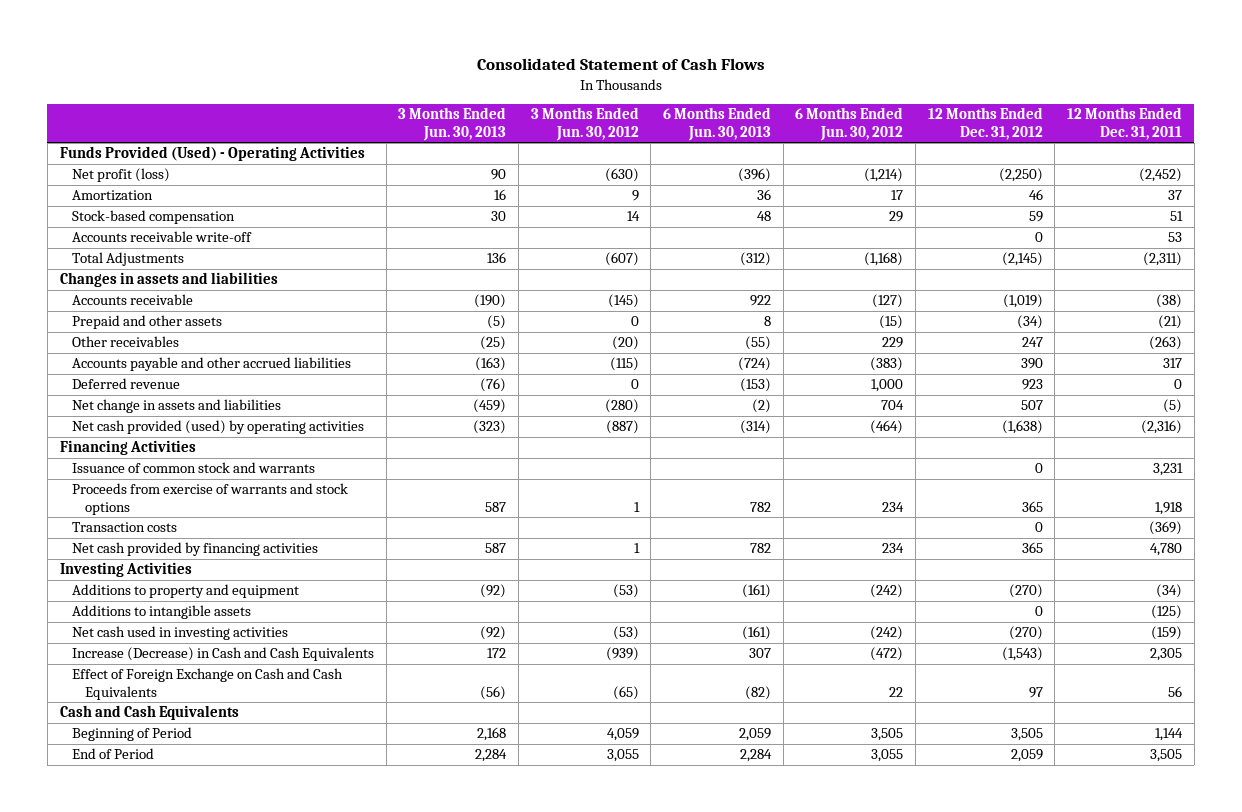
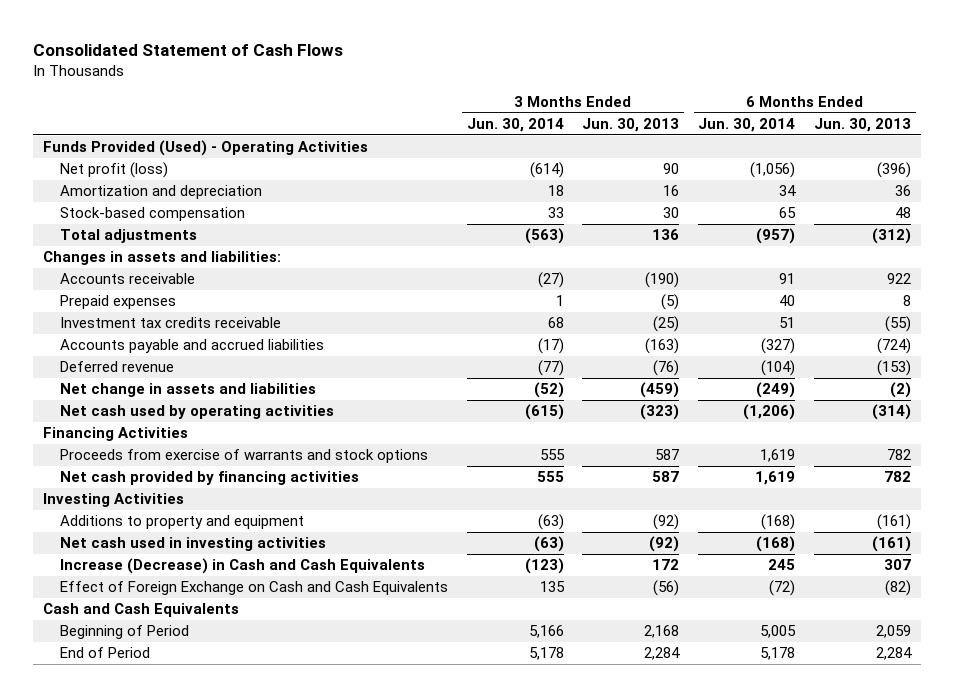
- | 3 Months Ended Jun. 30, 2013 | 3 Months Ended Jun. 30, 2012 | 6 Months Ended Jun. 30, 2013 | 6 Months Ended Jun. 30, 2012 | 12 Months Ended Dec. 31, 2012 | 12 Months Ended Dec. 31, 2011
+ | 3 Months Ended Jun. 30, 2014 | 3 Months Ended Jun. 30, 2013 | 6 Months Ended Jun. 30, 2014 | 6 Months Ended Jun. 30, 2013
- Amortization | 16 | 9 | 36 | 17 | 46 | 37
+ Amortization and depreciation | 18 | 16 | 34 | 36
- Accounts receivable write-off | | | | | 0 | 53
- Total Adjustments | 136 | (607) | (312) | (1,168) | (2,145) | (2,311)
- Changes in assets and liabilities
+ Total adjustments | (563) | 136 | (957) | (312)
+ Changes in assets and liabilities:
- Prepaid and other assets | (5) | 0 | 8 | (15) | (34) | (21)
- Other receivables | (25) | (20) | (55) | 229 | 247 | (263)
- Accounts payable and other accrued liabilities | (163) | (115) | (724) | (383) | 390 | 317
+ Prepaid expenses | 1 | (5) | 40 | 8
+ Investment tax credits receivable | 68 | (25) | 51 | (55)
+ Accounts payable and accrued liabilities | (17) | (163) | (327) | (724)
- Net cash provided (used) by operating activities | (323) | (887) | (314) | (464) | (1,638) | (2,316)
+ Net cash used by operating activities | (615) | (323) | (1,206) | (314)
- Issuance of common stock and warrants | | | | | 0 | 3,231
- Transaction costs | | | | | 0 | (369)
- Additions to intangible assets | | | | | 0 | (125)

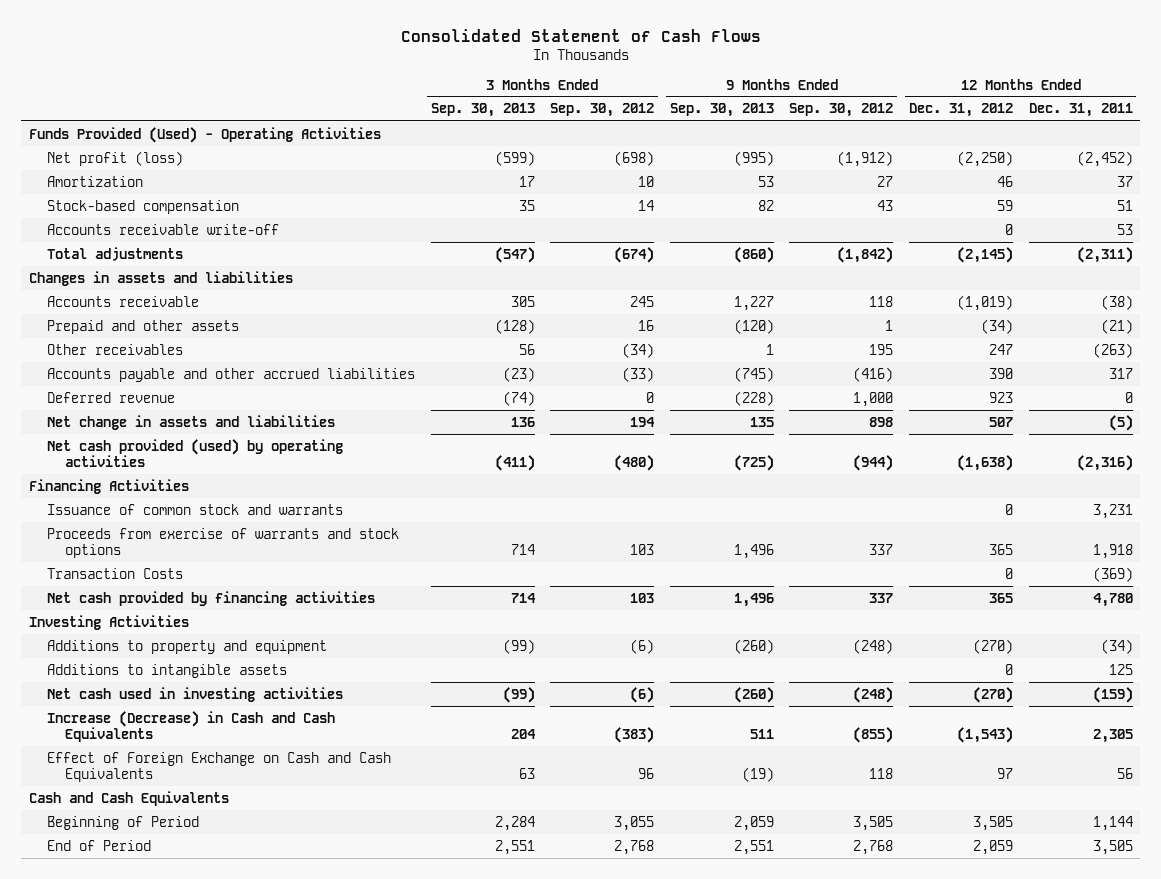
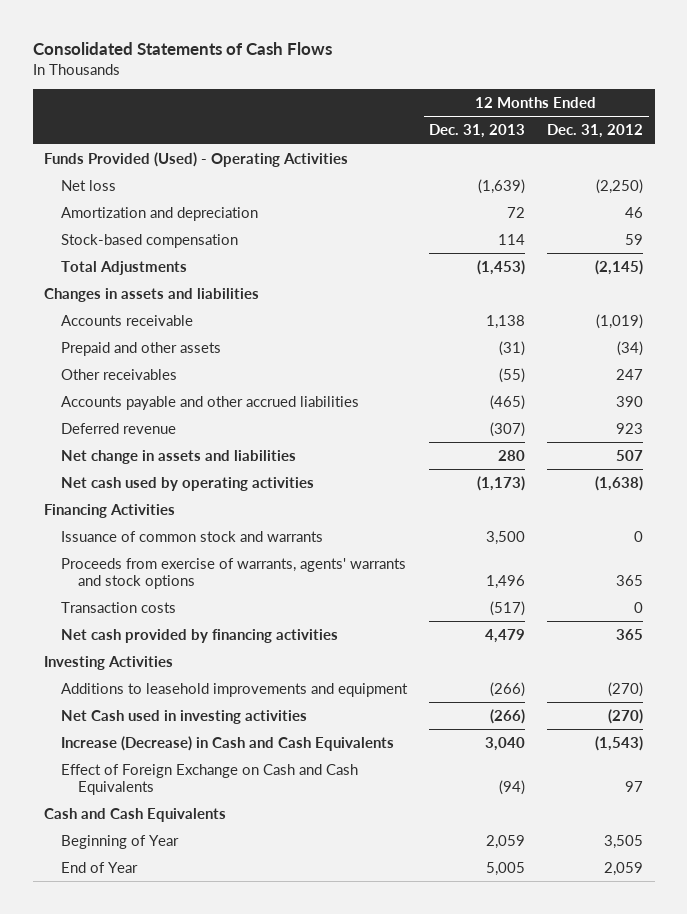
- Consolidated Statement of Cash Flows
+ Consolidated Statements of Cash Flows
- | 3 Months Ended Sep. 30, 2013 | 3 Months Ended Sep. 30, 2012 | 9 Months Ended Sep. 30, 2013 | 9 Months Ended Sep. 30, 2012 | 12 Months Ended Dec. 31, 2012 | 12 Months Ended Dec. 31, 2011
+ | 12 Months Ended Dec. 31, 2013 | 12 Months Ended Dec. 31, 2012
- Net profit (loss) | (599) | (698) | (995) | (1,912) | (2,250) | (2,452)
- Amortization | 17 | 10 | 53 | 27 | 46 | 37
+ Net loss | (1,639) | (2,250)
+ Amortization and depreciation | 72 | 46
- Accounts receivable write-off | | | | | 0 | 53
- Total adjustments | (547) | (674) | (860) | (1,842) | (2,145) | (2,311)
+ Total Adjustments | (1,453) | (2,145)
- Net cash provided (used) by operating activities | (411) | (480) | (725) | (944) | (1,638) | (2,316)
+ Net cash used by operating activities | (1,173) | (1,638)
- Proceeds from exercise of warrants and stock options | 714 | 103 | 1,496 | 337 | 365 | 1,918
- Transaction Costs | | | | | 0 | (369)
+ Proceeds from exercise of warrants, agents' warrants and stock options | 1,496 | 365
+ Transaction costs | (517) | 0
- Additions to property and equipment | (99) | (6) | (260) | (248) | (270) | (34)
- Additions to intangible assets | | | | | 0 | 125
- Net cash used in investing activities | (99) | (6) | (260) | (248) | (270) | (159)
+ Additions to leasehold improvements and equipment | (266) | (270)
+ Net Cash used in investing activities | (266) | (270)
- Beginning of Period | 2,284 | 3,055 | 2,059 | 3,505 | 3,505 | 1,144
- End of Period | 2,551 | 2,768 | 2,551 | 2,768 | 2,059 | 3,505
+ Beginning of Year | 2,059 | 3,505
+ End of Year | 5,005 | 2,059

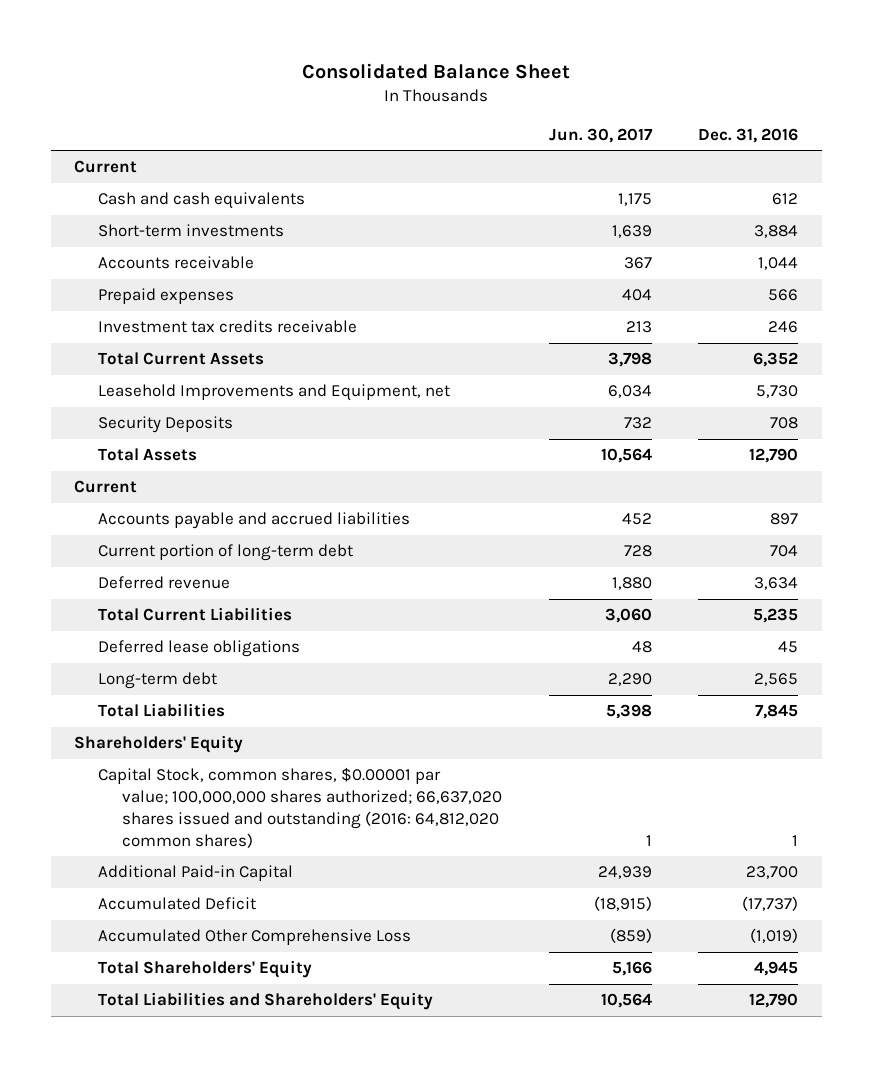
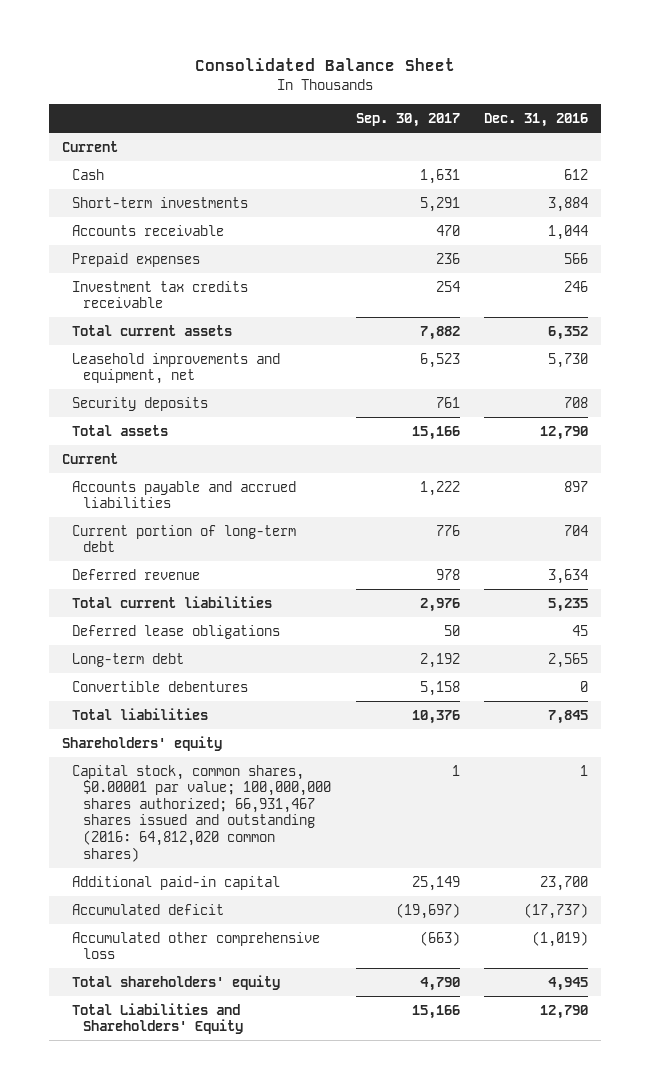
- | Jun. 30, 2017 | Dec. 31, 2016
+ | Sep. 30, 2017 | Dec. 31, 2016
- Cash and cash equivalents | 1,175 | 612
+ Cash | 1,631 | 612
- Total Current Assets | 3,798 | 6,352
- Leasehold Improvements and Equipment, net | 6,034 | 5,730
- Security Deposits | 732 | 708
- Total Assets | 10,564 | 12,790
+ Total current assets | 7,882 | 6,352
+ Leasehold improvements and equipment, net | 6,523 | 5,730
+ Security deposits | 761 | 708
+ Total assets | 15,166 | 12,790
- Total Current Liabilities | 3,060 | 5,235
+ Total current liabilities | 2,976 | 5,235
- Total Liabilities | 5,398 | 7,845
- Shareholders' Equity
- Capital Stock, common shares, $0.00001 par value; 100,000,000 shares authorized; 66,637,020 shares issued and outstanding (2016: 64,812,020 common shares) | 1 | 1
- Additional Paid-in Capital | 24,939 | 23,700
- Accumulated Deficit | (18,915) | (17,737)
- Accumulated Other Comprehensive Loss | (859) | (1,019)
- Total Shareholders' Equity | 5,166 | 4,945
+ Convertible debentures | 5,158 | 0
+ Total liabilities | 10,376 | 7,845
+ Shareholders' equity
+ Capital stock, common shares, $0.00001 par value; 100,000,000 shares authorized; 66,931,467 shares issued and outstanding (2016: 64,812,020 common shares) | 1 | 1
+ Additional paid-in capital | 25,149 | 23,700
+ Accumulated deficit | (19,697) | (17,737)
+ Accumulated other comprehensive loss | (663) | (1,019)
+ Total shareholders' equity | 4,790 | 4,945

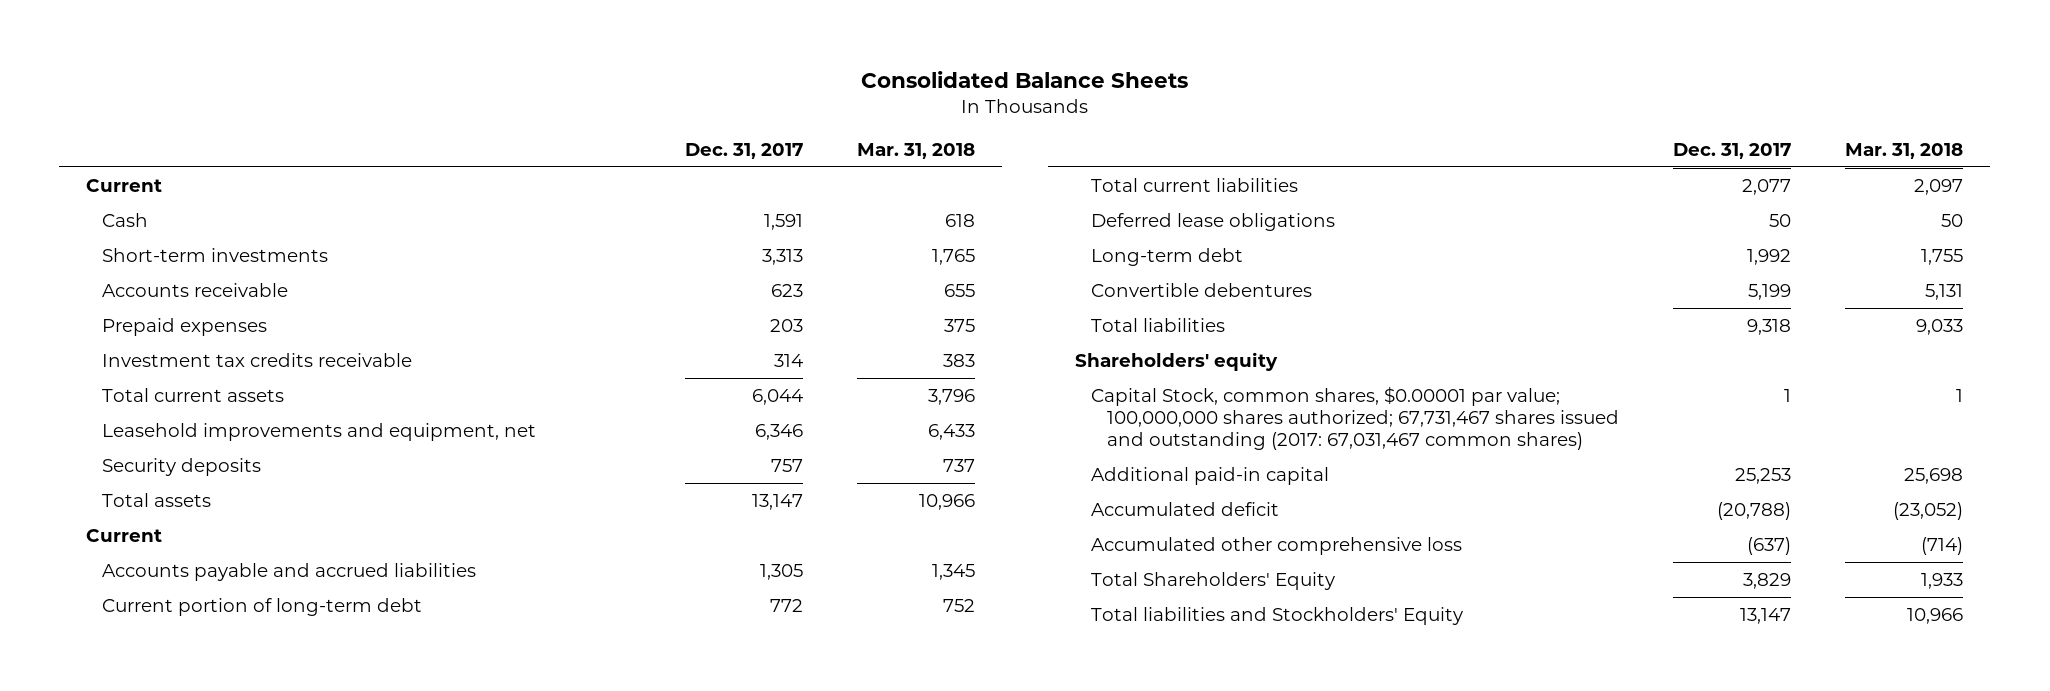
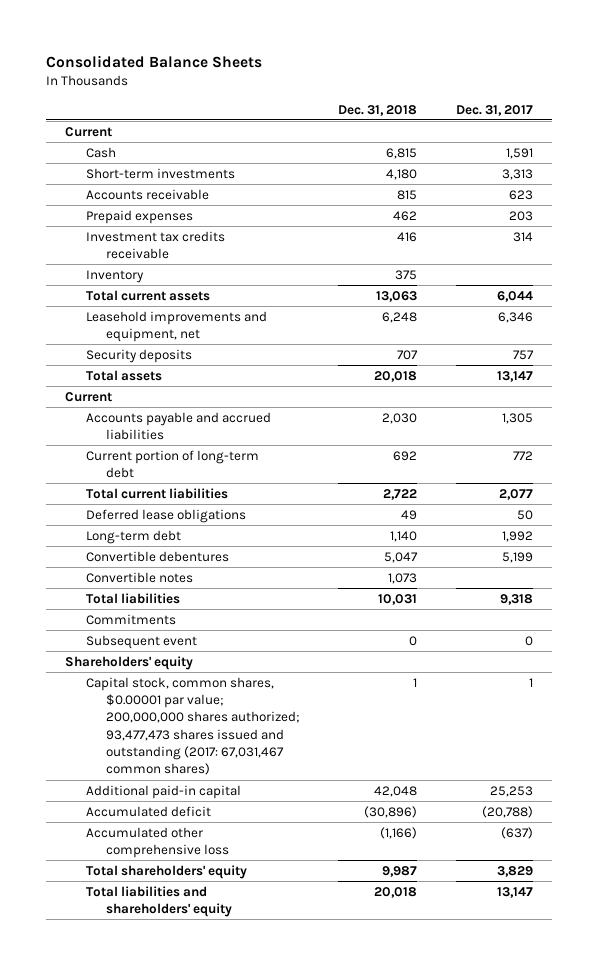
- | Dec. 31, 2017 | Mar. 31, 2018
+ | Dec. 31, 2018 | Dec. 31, 2017
+ Inventory | 375 |
+ Convertible notes | 1,073 |
+ Commitments
+ Subsequent event | 0 | 0
- Capital Stock, common shares, $0.00001 par value; 100,000,000 shares authorized; 67,731,467 shares issued and outstanding (2017: 67,031,467 common shares) | 1 | 1
+ Capital stock, common shares, $0.00001 par value; 200,000,000 shares authorized; 93,477,473 shares issued and outstanding (2017: 67,031,467 common shares) | 1 | 1
- Total Shareholders' Equity | 3,829 | 1,933
- Total liabilities and Stockholders' Equity | 13,147 | 10,966
+ Total shareholders' equity | 9,987 | 3,829
+ Total liabilities and shareholders' equity | 20,018 | 13,147

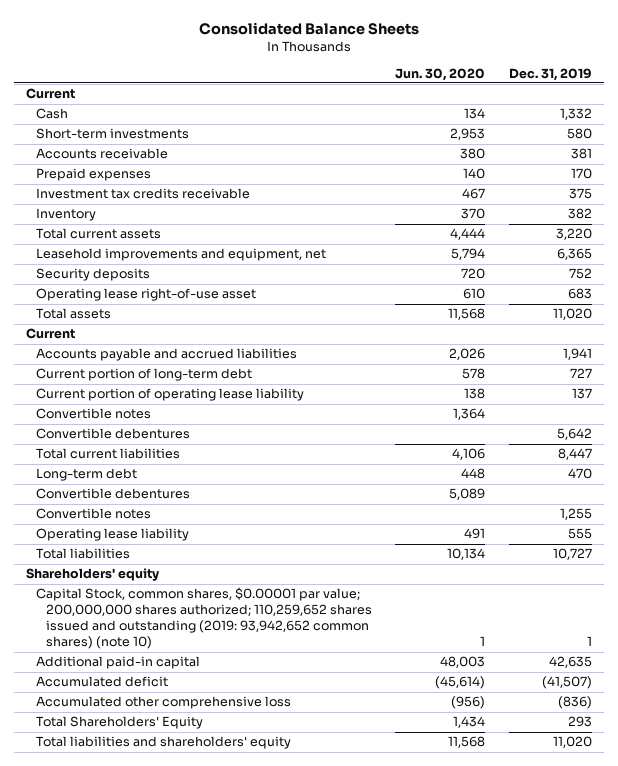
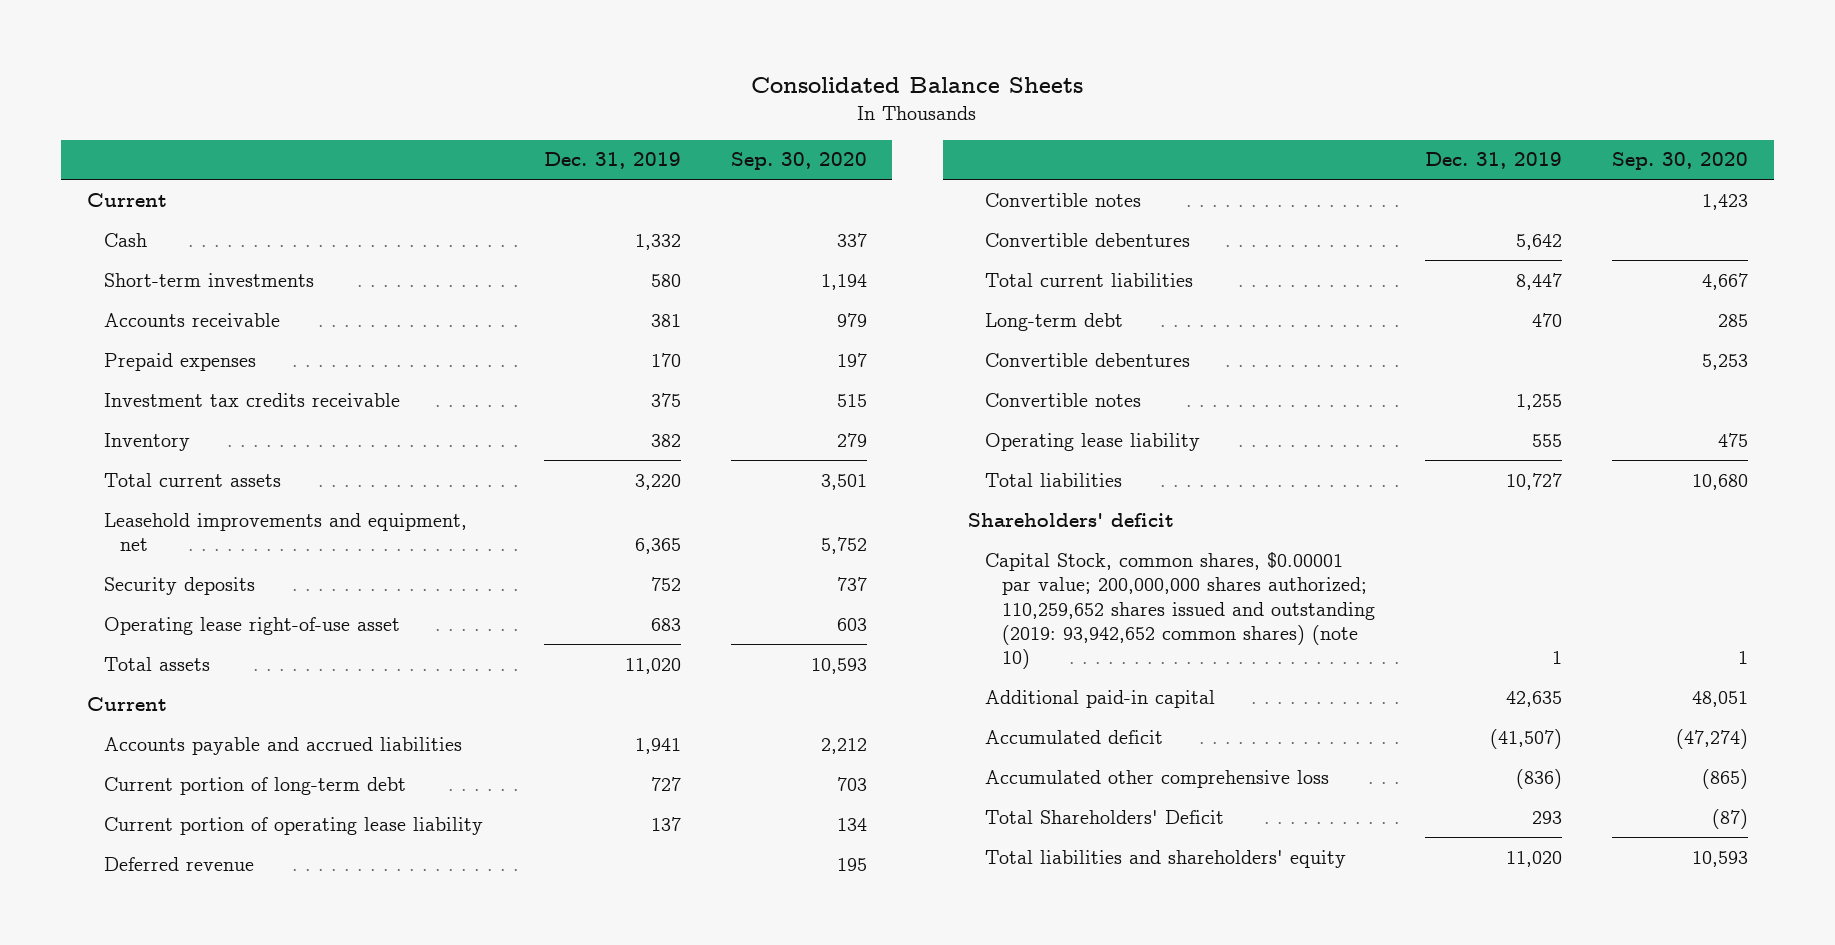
- | Jun. 30, 2020 | Dec. 31, 2019
+ | Dec. 31, 2019 | Sep. 30, 2020
+ Deferred revenue | | 195
- Shareholders' equity
+ Shareholders' deficit
- Total Shareholders' Equity | 1,434 | 293
+ Total Shareholders' Deficit | 293 | (87)

